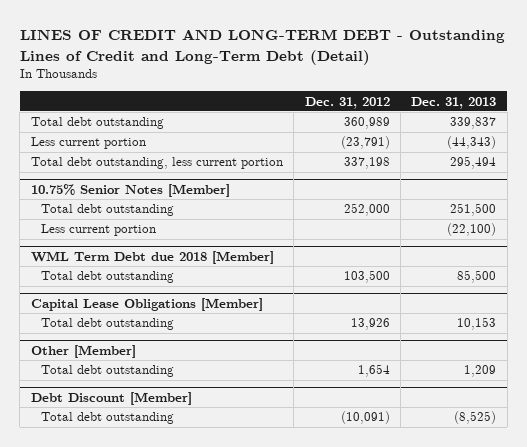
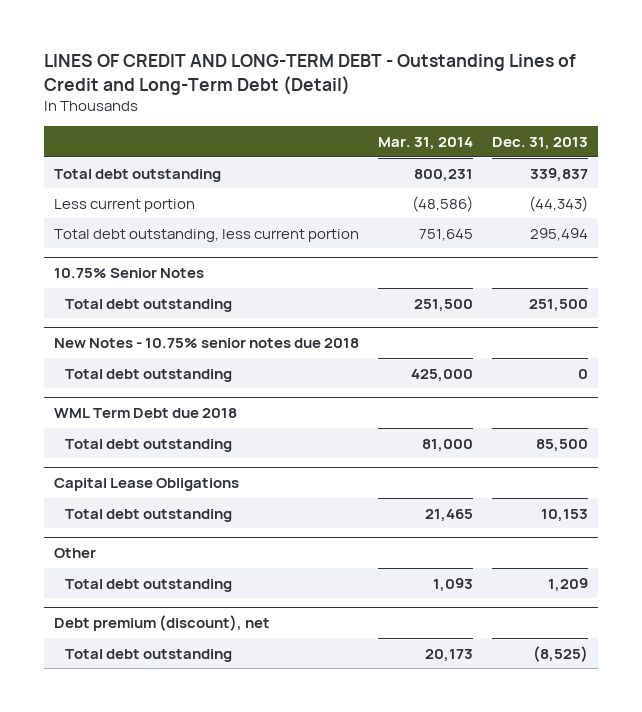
- | Dec. 31, 2012 | Dec. 31, 2013
+ | Mar. 31, 2014 | Dec. 31, 2013
- 10.75% Senior Notes [Member]
+ 10.75% Senior Notes
- Less current portion | | (22,100)
- WML Term Debt due 2018 [Member]
+ New Notes - 10.75% senior notes due 2018
+ Total debt outstanding | 425,000 | 0
+ WML Term Debt due 2018
- Capital Lease Obligations [Member]
+ Capital Lease Obligations
- Other [Member]
+ Other
- Debt Discount [Member]
+ Debt premium (discount), net

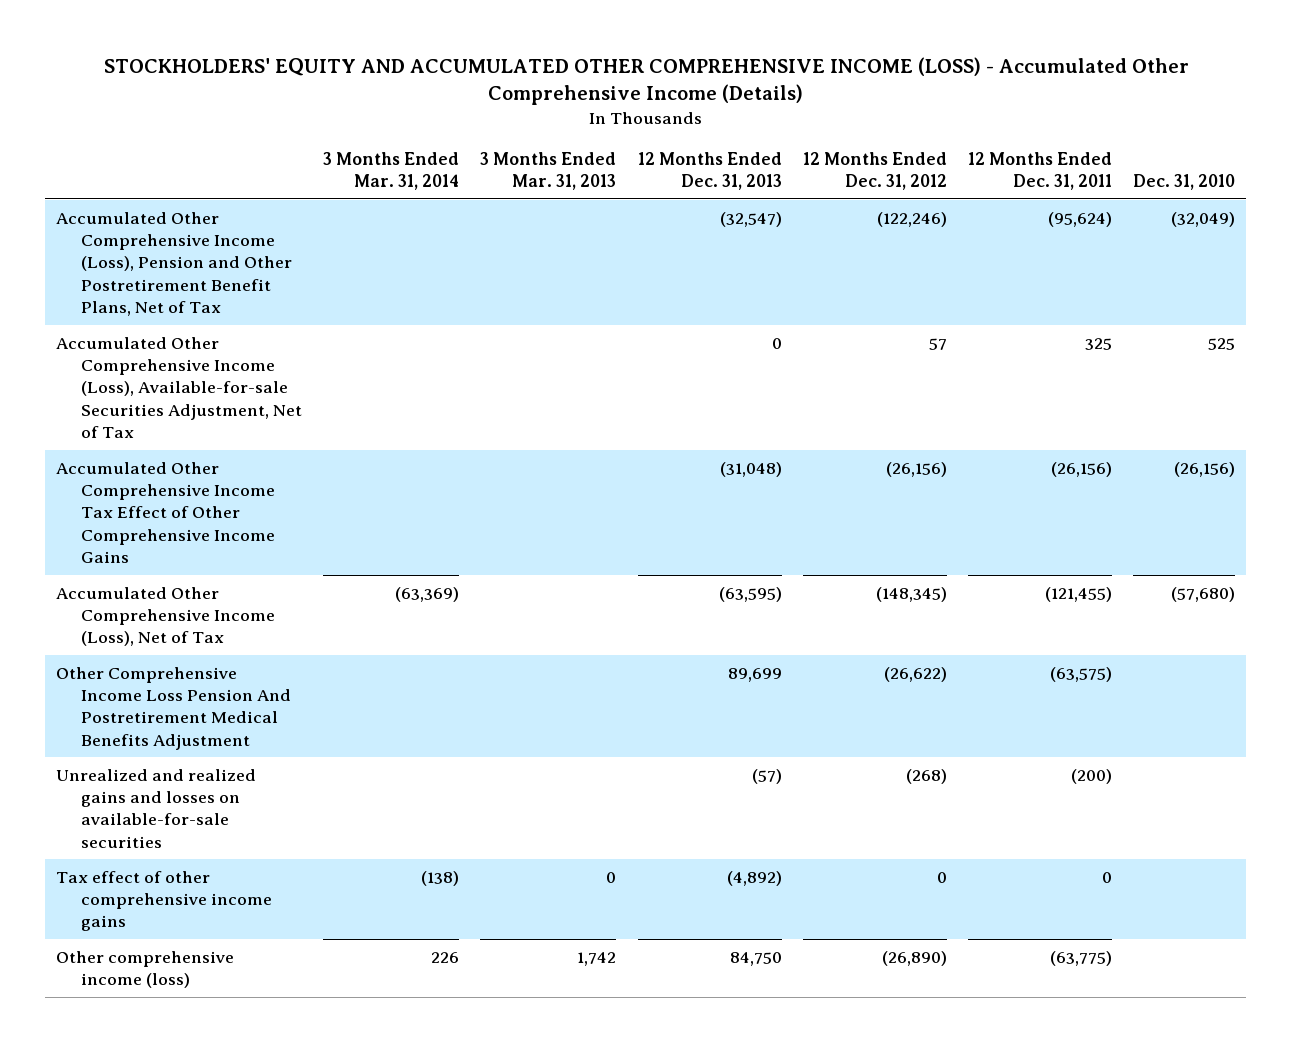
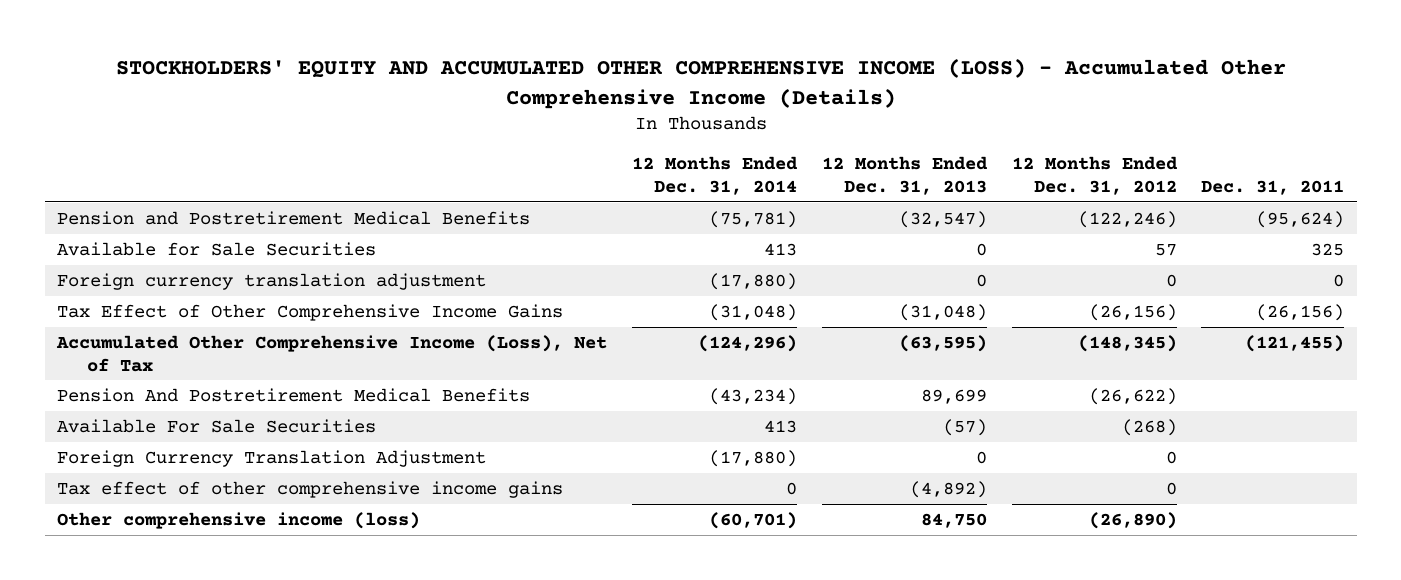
- | 3 Months Ended Mar. 31, 2014 | 3 Months Ended Mar. 31, 2013 | 12 Months Ended Dec. 31, 2013 | 12 Months Ended Dec. 31, 2012 | 12 Months Ended Dec. 31, 2011 | Dec. 31, 2010
+ | 12 Months Ended Dec. 31, 2014 | 12 Months Ended Dec. 31, 2013 | 12 Months Ended Dec. 31, 2012 | Dec. 31, 2011
- Accumulated Other Comprehensive Income (Loss), Pension and Other Postretirement Benefit Plans, Net of Tax | | | (32,547) | (122,246) | (95,624) | (32,049)
- Accumulated Other Comprehensive Income (Loss), Available-for-sale Securities Adjustment, Net of Tax | | | 0 | 57 | 325 | 525
- Accumulated Other Comprehensive Income Tax Effect of Other Comprehensive Income Gains | | | (31,048) | (26,156) | (26,156) | (26,156)
+ Pension and Postretirement Medical Benefits | (75,781) | (32,547) | (122,246) | (95,624)
+ Available for Sale Securities | 413 | 0 | 57 | 325
+ Foreign currency translation adjustment | (17,880) | 0 | 0 | 0
+ Tax Effect of Other Comprehensive Income Gains | (31,048) | (31,048) | (26,156) | (26,156)
- Other Comprehensive Income Loss Pension And Postretirement Medical Benefits Adjustment | | | 89,699 | (26,622) | (63,575) |
- Unrealized and realized gains and losses on available-for-sale securities | | | (57) | (268) | (200) |
+ Pension And Postretirement Medical Benefits | (43,234) | 89,699 | (26,622) |
+ Available For Sale Securities | 413 | (57) | (268) |
+ Foreign Currency Translation Adjustment | (17,880) | 0 | 0 |

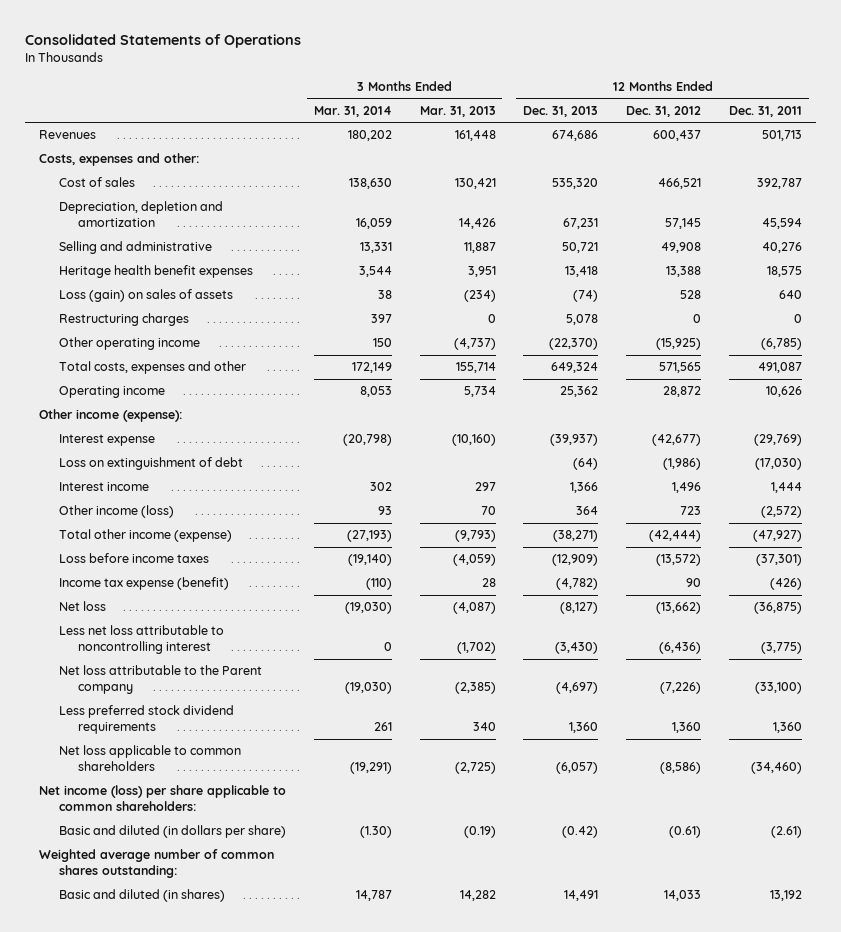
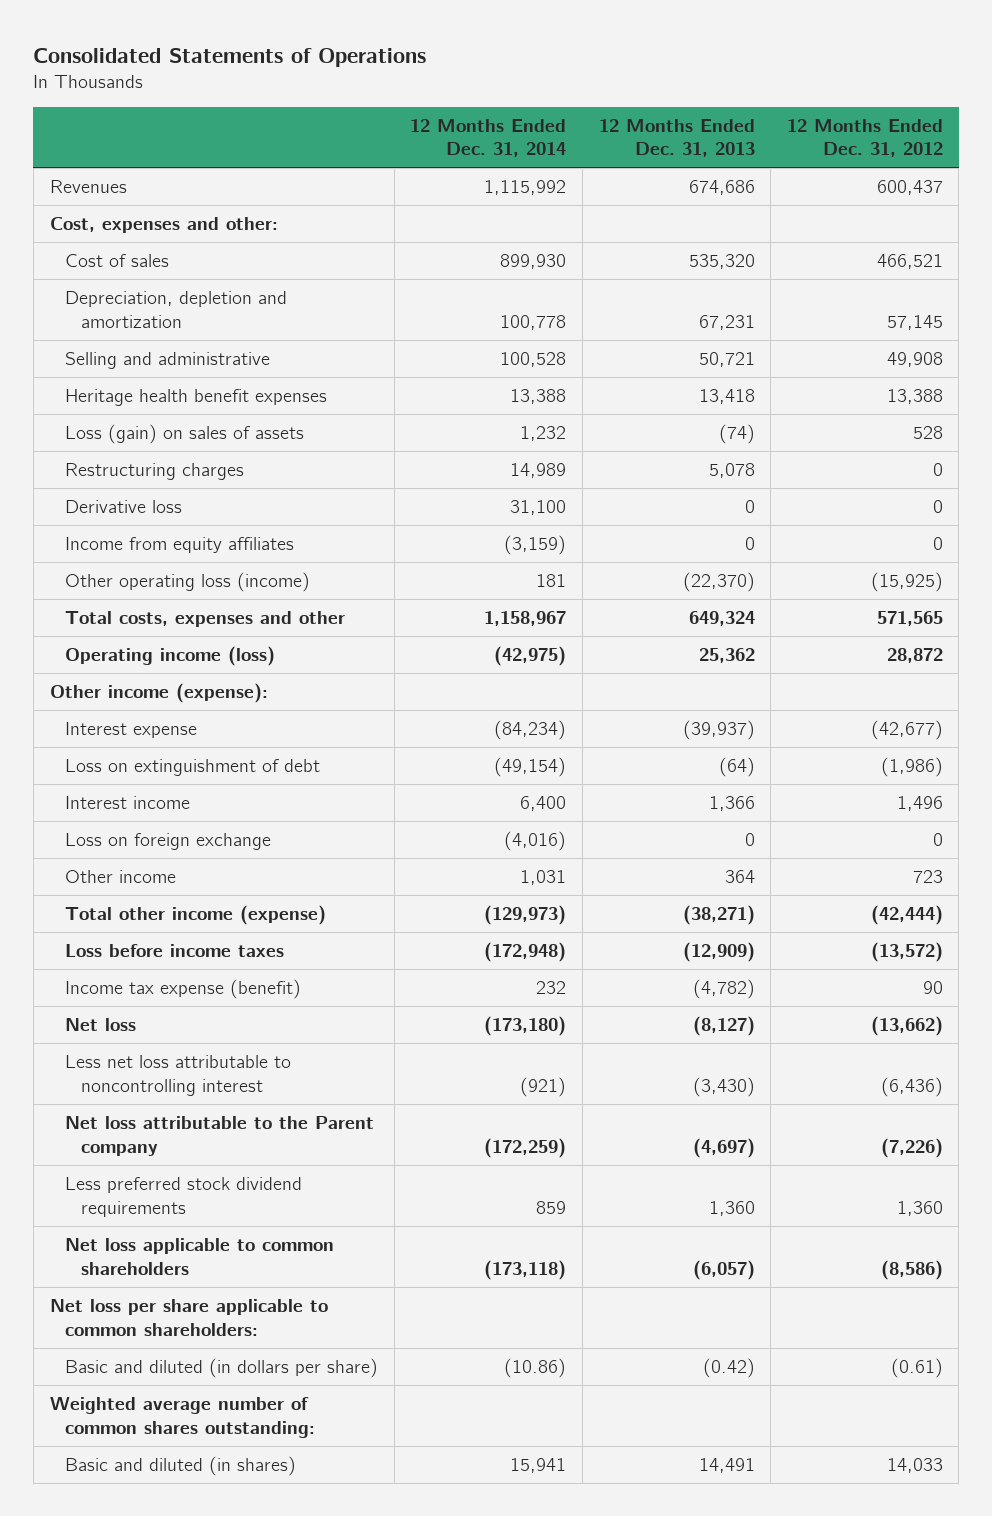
- | 3 Months Ended Mar. 31, 2014 | 3 Months Ended Mar. 31, 2013 | 12 Months Ended Dec. 31, 2013 | 12 Months Ended Dec. 31, 2012 | 12 Months Ended Dec. 31, 2011
+ | 12 Months Ended Dec. 31, 2014 | 12 Months Ended Dec. 31, 2013 | 12 Months Ended Dec. 31, 2012
- Costs, expenses and other:
+ Cost, expenses and other:
- Other operating income | 150 | (4,737) | (22,370) | (15,925) | (6,785)
+ Derivative loss | 31,100 | 0 | 0
+ Income from equity affiliates | (3,159) | 0 | 0
+ Other operating loss (income) | 181 | (22,370) | (15,925)
- Operating income | 8,053 | 5,734 | 25,362 | 28,872 | 10,626
+ Operating income (loss) | (42,975) | 25,362 | 28,872
- Other income (loss) | 93 | 70 | 364 | 723 | (2,572)
+ Loss on foreign exchange | (4,016) | 0 | 0
+ Other income | 1,031 | 364 | 723
- Net income (loss) per share applicable to common shareholders:
+ Net loss per share applicable to common shareholders:

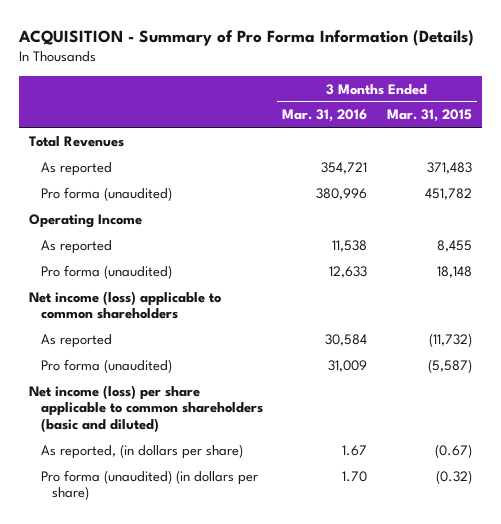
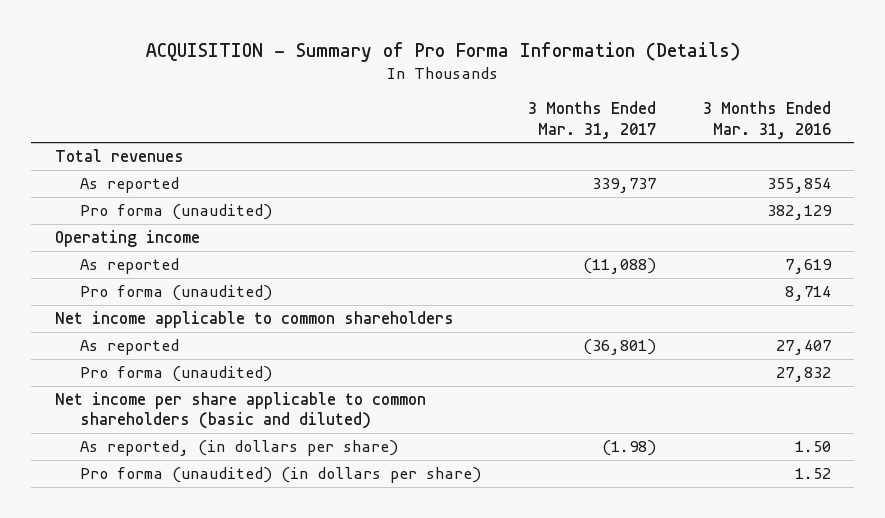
- | 3 Months Ended Mar. 31, 2016 | 3 Months Ended Mar. 31, 2015
+ | 3 Months Ended Mar. 31, 2017 | 3 Months Ended Mar. 31, 2016
- Total Revenues
- As reported | 354,721 | 371,483
- Pro forma (unaudited) | 380,996 | 451,782
- Operating Income
- As reported | 11,538 | 8,455
- Pro forma (unaudited) | 12,633 | 18,148
- Net income (loss) applicable to common shareholders
- As reported | 30,584 | (11,732)
- Pro forma (unaudited) | 31,009 | (5,587)
- Net income (loss) per share applicable to common shareholders (basic and diluted)
- As reported, (in dollars per share) | 1.67 | (0.67)
- Pro forma (unaudited) (in dollars per share) | 1.70 | (0.32)
+ Total revenues
+ As reported | 339,737 | 355,854
+ Pro forma (unaudited) | | 382,129
+ Operating income
+ As reported | (11,088) | 7,619
+ Pro forma (unaudited) | | 8,714
+ Net income applicable to common shareholders
+ As reported | (36,801) | 27,407
+ Pro forma (unaudited) | | 27,832
+ Net income per share applicable to common shareholders (basic and diluted)
+ As reported, (in dollars per share) | (1.98) | 1.50
+ Pro forma (unaudited) (in dollars per share) | | 1.52

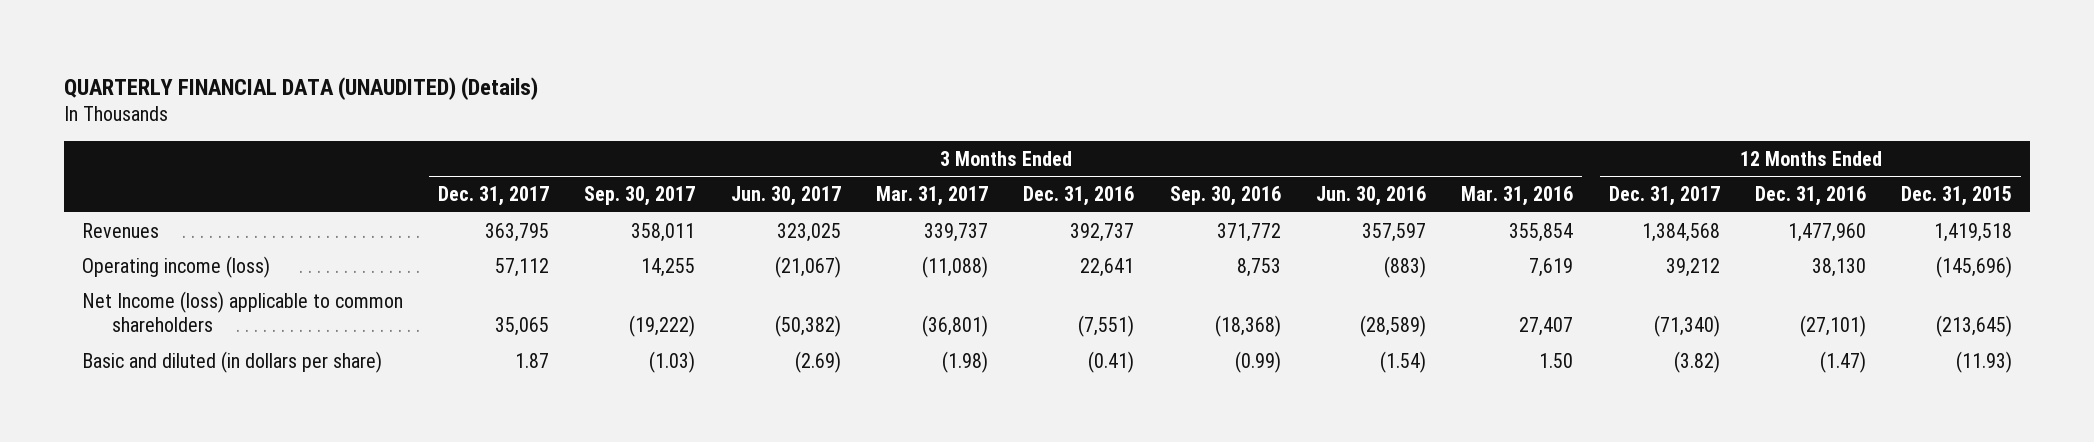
- ACQUISITION - Summary of Pro Forma Information (Details)
+ QUARTERLY FINANCIAL DATA (UNAUDITED) (Details)
- | 3 Months Ended Mar. 31, 2017 | 3 Months Ended Mar. 31, 2016
+ | 3 Months Ended Dec. 31, 2017 | 3 Months Ended Sep. 30, 2017 | 3 Months Ended Jun. 30, 2017 | 3 Months Ended Mar. 31, 2017 | 3 Months Ended Dec. 31, 2016 | 3 Months Ended Sep. 30, 2016 | 3 Months Ended Jun. 30, 2016 | 3 Months Ended Mar. 31, 2016 | 12 Months Ended Dec. 31, 2017 | 12 Months Ended Dec. 31, 2016 | 12 Months Ended Dec. 31, 2015
- Total revenues
- As reported | 339,737 | 355,854
- Pro forma (unaudited) | | 382,129
- Operating income
- As reported | (11,088) | 7,619
- Pro forma (unaudited) | | 8,714
- Net income applicable to common shareholders
- As reported | (36,801) | 27,407
- Pro forma (unaudited) | | 27,832
- Net income per share applicable to common shareholders (basic and diluted)
- As reported, (in dollars per share) | (1.98) | 1.50
- Pro forma (unaudited) (in dollars per share) | | 1.52
+ Revenues | 363,795 | 358,011 | 323,025 | 339,737 | 392,737 | 371,772 | 357,597 | 355,854 | 1,384,568 | 1,477,960 | 1,419,518
+ Operating income (loss) | 57,112 | 14,255 | (21,067) | (11,088) | 22,641 | 8,753 | (883) | 7,619 | 39,212 | 38,130 | (145,696)
+ Net Income (loss) applicable to common shareholders | 35,065 | (19,222) | (50,382) | (36,801) | (7,551) | (18,368) | (28,589) | 27,407 | (71,340) | (27,101) | (213,645)
+ Basic and diluted (in dollars per share) | 1.87 | (1.03) | (2.69) | (1.98) | (0.41) | (0.99) | (1.54) | 1.50 | (3.82) | (1.47) | (11.93)

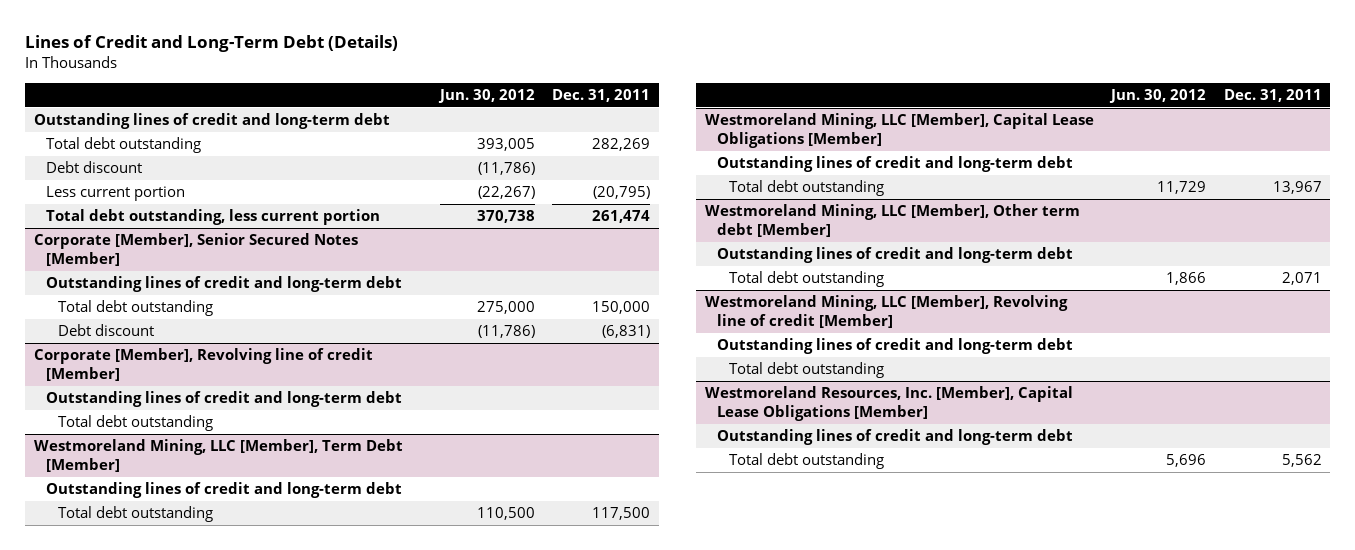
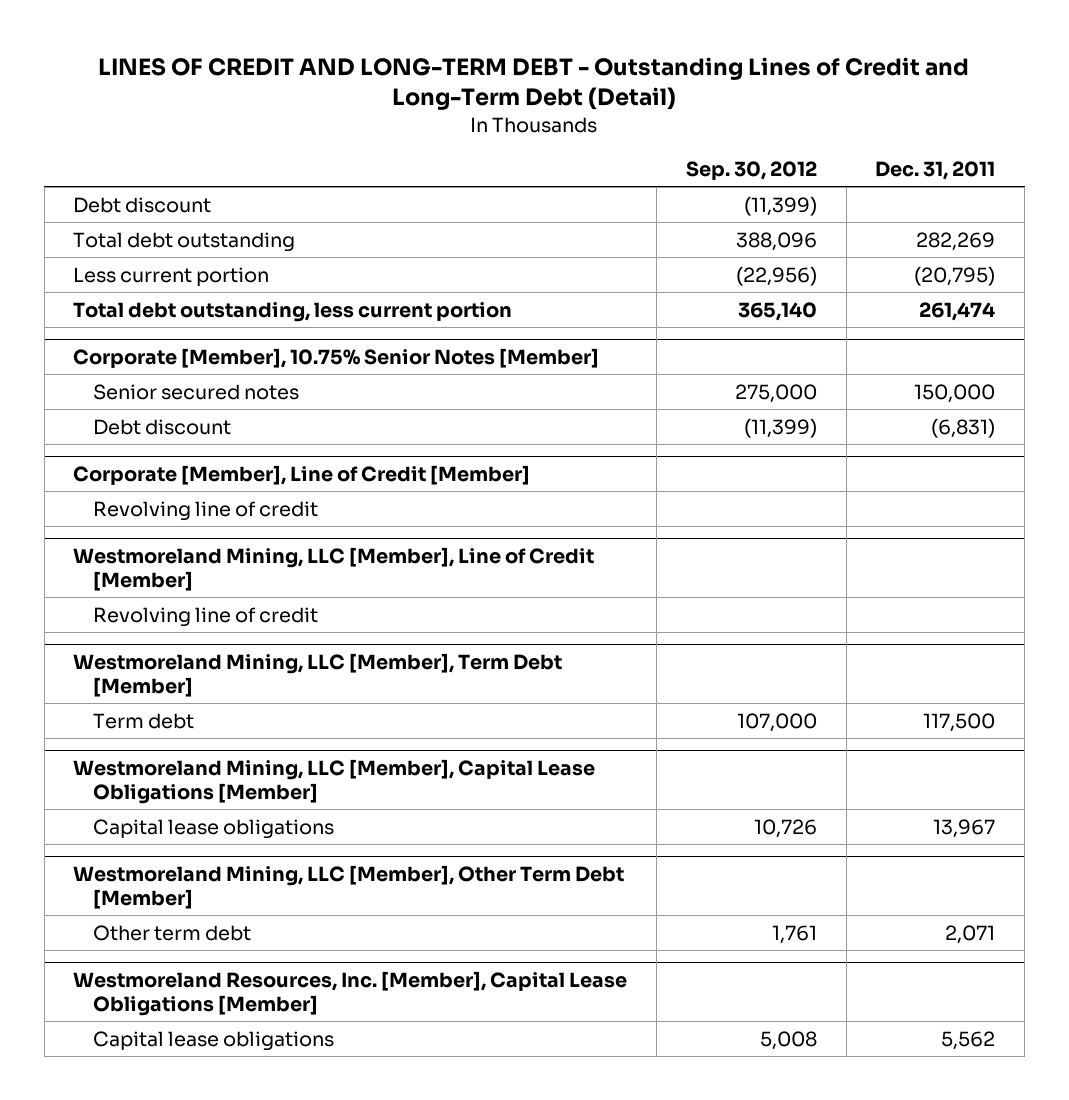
- Lines of Credit and Long-Term Debt (Details)
+ LINES OF CREDIT AND LONG-TERM DEBT - Outstanding Lines of Credit and Long-Term Debt (Detail)
- | Jun. 30, 2012 | Dec. 31, 2011
+ | Sep. 30, 2012 | Dec. 31, 2011
- Outstanding lines of credit and long-term debt
moved down: Total debt outstanding | 388,096 | 282,269
- Corporate [Member], Senior Secured Notes [Member]
- Outstanding lines of credit and long-term debt
- Total debt outstanding | 275,000 | 150,000
+ Corporate [Member], 10.75% Senior Notes [Member]
+ Senior secured notes | 275,000 | 150,000
- Corporate [Member], Revolving line of credit [Member]
- Outstanding lines of credit and long-term debt
- Total debt outstanding
+ Corporate [Member], Line of Credit [Member]
+ Revolving line of credit
+ Westmoreland Mining, LLC [Member], Line of Credit [Member]
+ Revolving line of credit
@ Westmoreland Mining, LLC [Member], Term Debt [Member]
- Outstanding lines of credit and long-term debt
- Total debt outstanding | 110,500 | 117,500
+ Term debt | 107,000 | 117,500
@ Westmoreland Mining, LLC [Member], Capital Lease Obligations [Member]
- Outstanding lines of credit and long-term debt
- Total debt outstanding | 11,729 | 13,967
- Westmoreland Mining, LLC [Member], Other term debt [Member]
- Outstanding lines of credit and long-term debt
- Total debt outstanding | 1,866 | 2,071
- Westmoreland Mining, LLC [Member], Revolving line of credit [Member]
- Outstanding lines of credit and long-term debt
- Total debt outstanding
@ Westmoreland Mining, LLC [Member], Capital Lease Obligations [Member]
+ Capital lease obligations | 10,726 | 13,967
+ Westmoreland Mining, LLC [Member], Other Term Debt [Member]
+ Other term debt | 1,761 | 2,071
@ Westmoreland Resources, Inc. [Member], Capital Lease Obligations [Member]
- Outstanding lines of credit and long-term debt
- Total debt outstanding | 5,696 | 5,562
+ Capital lease obligations | 5,008 | 5,562

